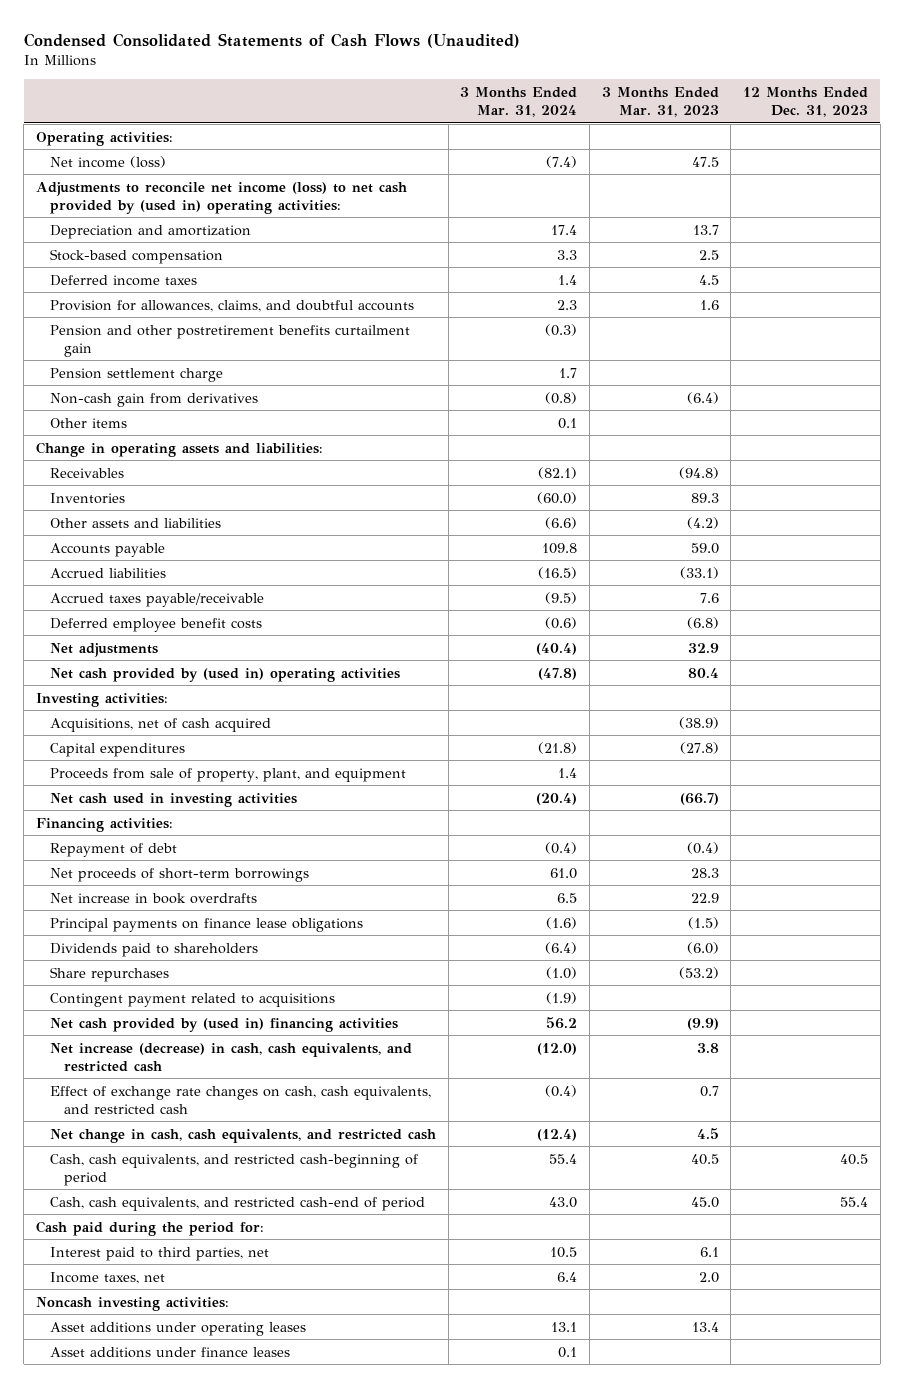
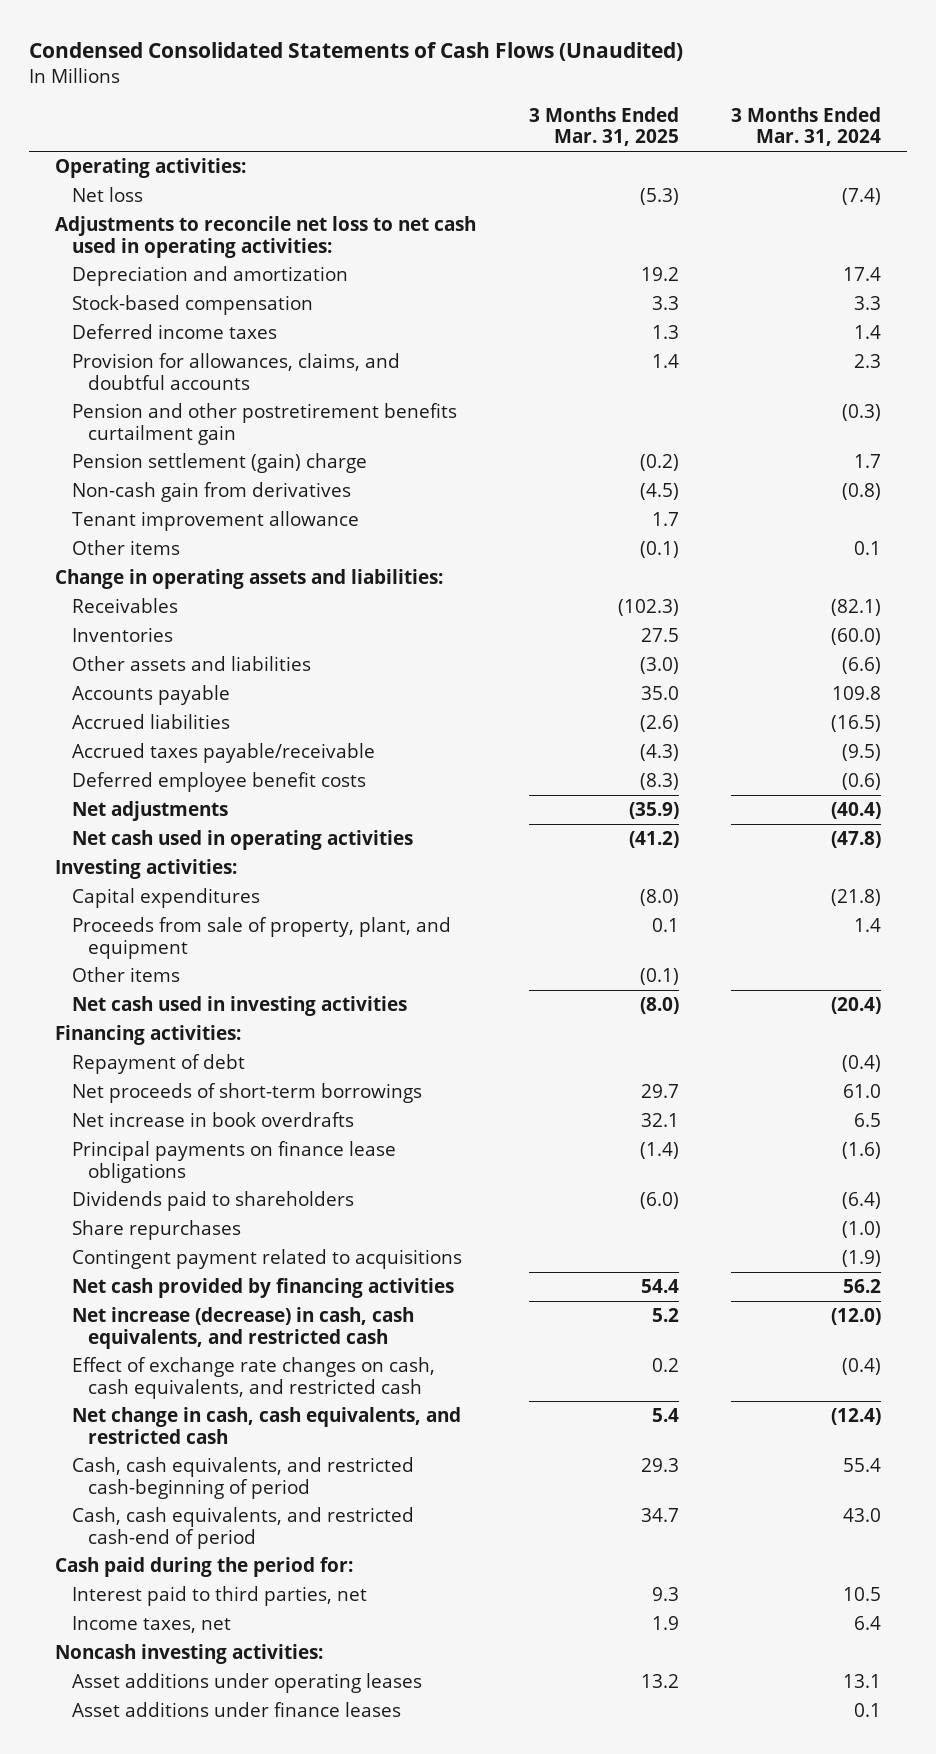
- | 3 Months Ended Mar. 31, 2024 | 3 Months Ended Mar. 31, 2023 | 12 Months Ended Dec. 31, 2023
+ | 3 Months Ended Mar. 31, 2025 | 3 Months Ended Mar. 31, 2024
- Net income (loss) | (7.4) | 47.5 |
- Adjustments to reconcile net income (loss) to net cash provided by (used in) operating activities:
+ Net loss | (5.3) | (7.4)
+ Adjustments to reconcile net loss to net cash used in operating activities:
- Pension settlement charge | 1.7 | |
+ Pension settlement (gain) charge | (0.2) | 1.7
+ Tenant improvement allowance | 1.7 |
- Net cash provided by (used in) operating activities | (47.8) | 80.4 |
+ Net cash used in operating activities | (41.2) | (47.8)
- Acquisitions, net of cash acquired | | (38.9) |
+ Other items | (0.1) |
- Net cash provided by (used in) financing activities | 56.2 | (9.9) |
+ Net cash provided by financing activities | 54.4 | 56.2

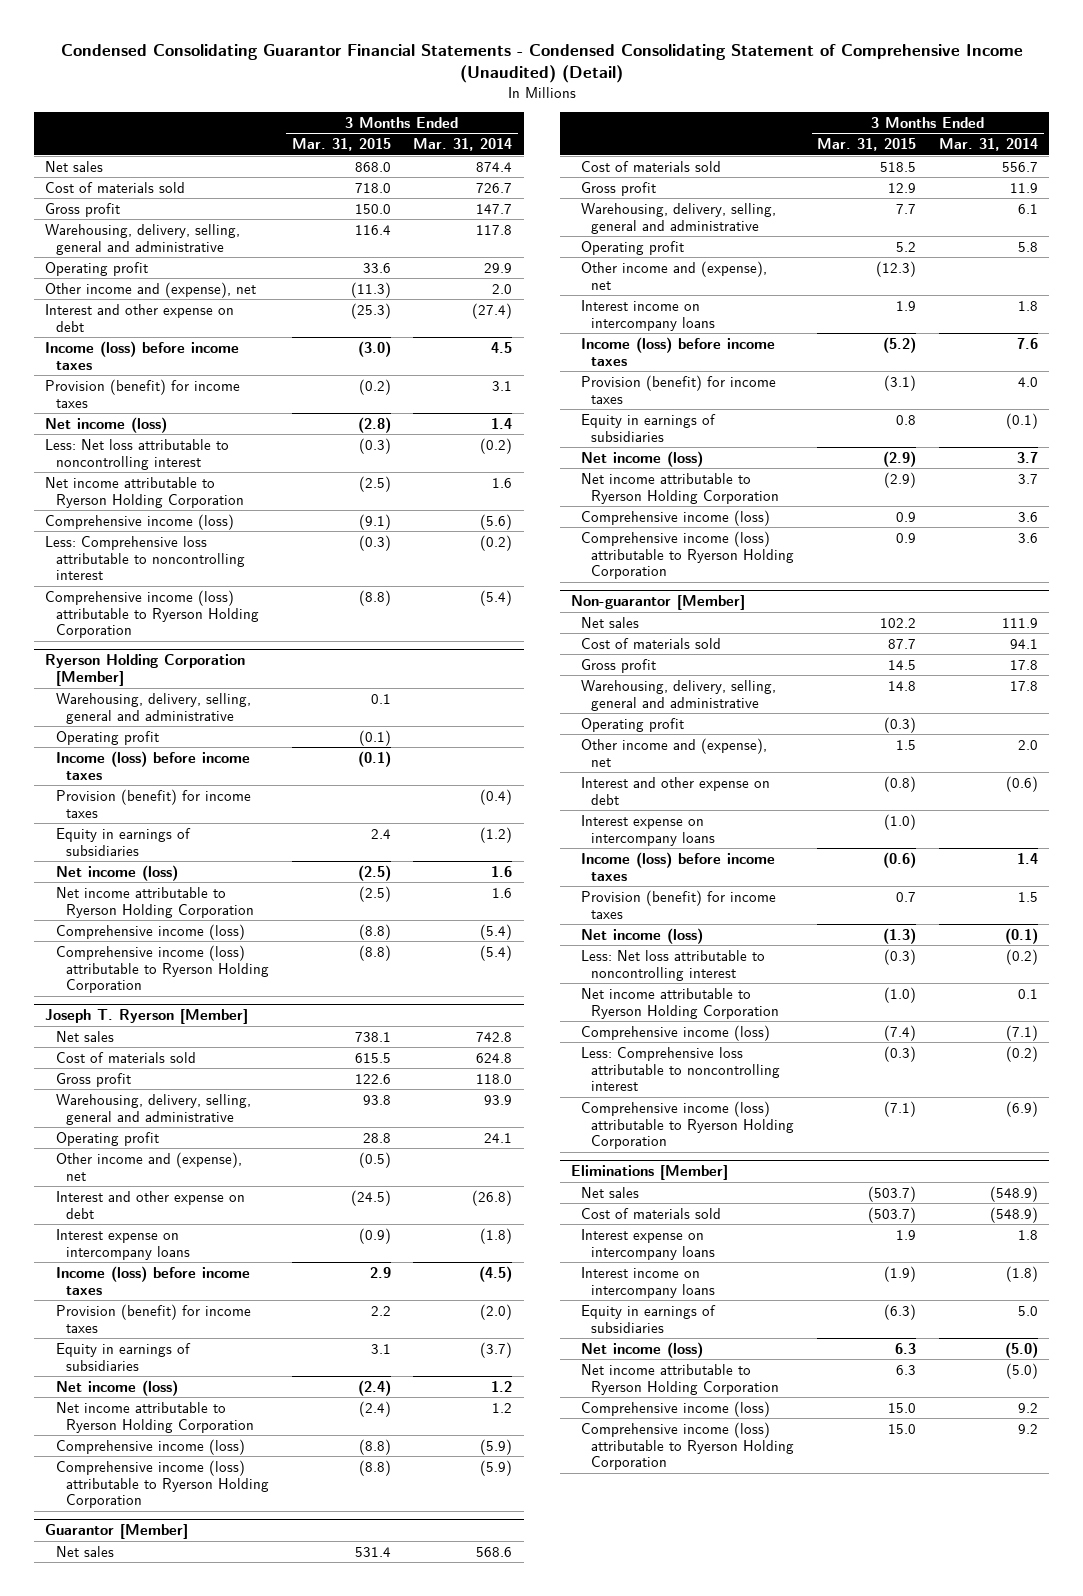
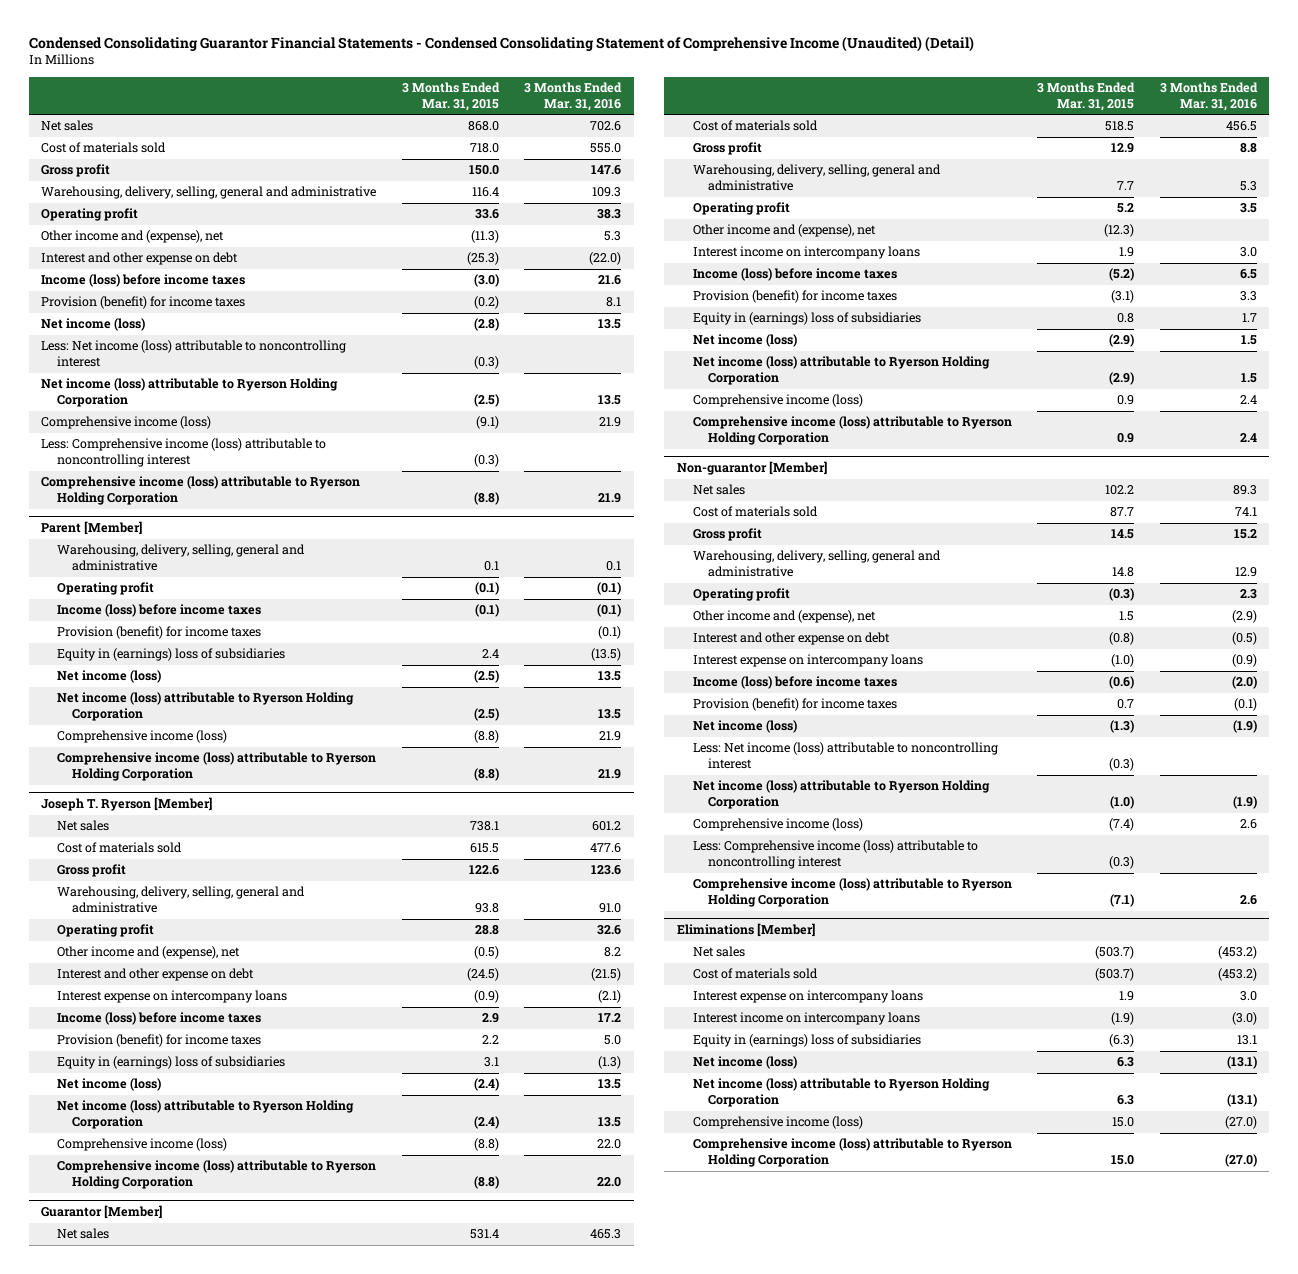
- | 3 Months Ended Mar. 31, 2015 | 3 Months Ended Mar. 31, 2014
+ | 3 Months Ended Mar. 31, 2015 | 3 Months Ended Mar. 31, 2016
- Less: Net loss attributable to noncontrolling interest | (0.3) | (0.2)
- Net income attributable to Ryerson Holding Corporation | (2.5) | 1.6
+ Less: Net income (loss) attributable to noncontrolling interest | (0.3) |
+ Net income (loss) attributable to Ryerson Holding Corporation | (2.5) | 13.5
- Less: Comprehensive loss attributable to noncontrolling interest | (0.3) | (0.2)
+ Less: Comprehensive income (loss) attributable to noncontrolling interest | (0.3) |
- Ryerson Holding Corporation [Member]
+ Parent [Member]
- Equity in earnings of subsidiaries | 2.4 | (1.2)
+ Equity in (earnings) loss of subsidiaries | 2.4 | (13.5)
- Net income attributable to Ryerson Holding Corporation | (2.5) | 1.6
+ Net income (loss) attributable to Ryerson Holding Corporation | (2.5) | 13.5
@ Joseph T. Ryerson [Member]
- Equity in earnings of subsidiaries | 3.1 | (3.7)
+ Equity in (earnings) loss of subsidiaries | 3.1 | (1.3)
- Net income attributable to Ryerson Holding Corporation | (2.4) | 1.2
+ Net income (loss) attributable to Ryerson Holding Corporation | (2.4) | 13.5
@ Guarantor [Member]
- Equity in earnings of subsidiaries | 0.8 | (0.1)
+ Equity in (earnings) loss of subsidiaries | 0.8 | 1.7
- Net income attributable to Ryerson Holding Corporation | (2.9) | 3.7
+ Net income (loss) attributable to Ryerson Holding Corporation | (2.9) | 1.5
@ Non-guarantor [Member]
- Less: Net loss attributable to noncontrolling interest | (0.3) | (0.2)
- Net income attributable to Ryerson Holding Corporation | (1.0) | 0.1
+ Less: Net income (loss) attributable to noncontrolling interest | (0.3) |
+ Net income (loss) attributable to Ryerson Holding Corporation | (1.0) | (1.9)
- Less: Comprehensive loss attributable to noncontrolling interest | (0.3) | (0.2)
+ Less: Comprehensive income (loss) attributable to noncontrolling interest | (0.3) |
@ Eliminations [Member]
- Equity in earnings of subsidiaries | (6.3) | 5.0
+ Equity in (earnings) loss of subsidiaries | (6.3) | 13.1
- Net income attributable to Ryerson Holding Corporation | 6.3 | (5.0)
+ Net income (loss) attributable to Ryerson Holding Corporation | 6.3 | (13.1)

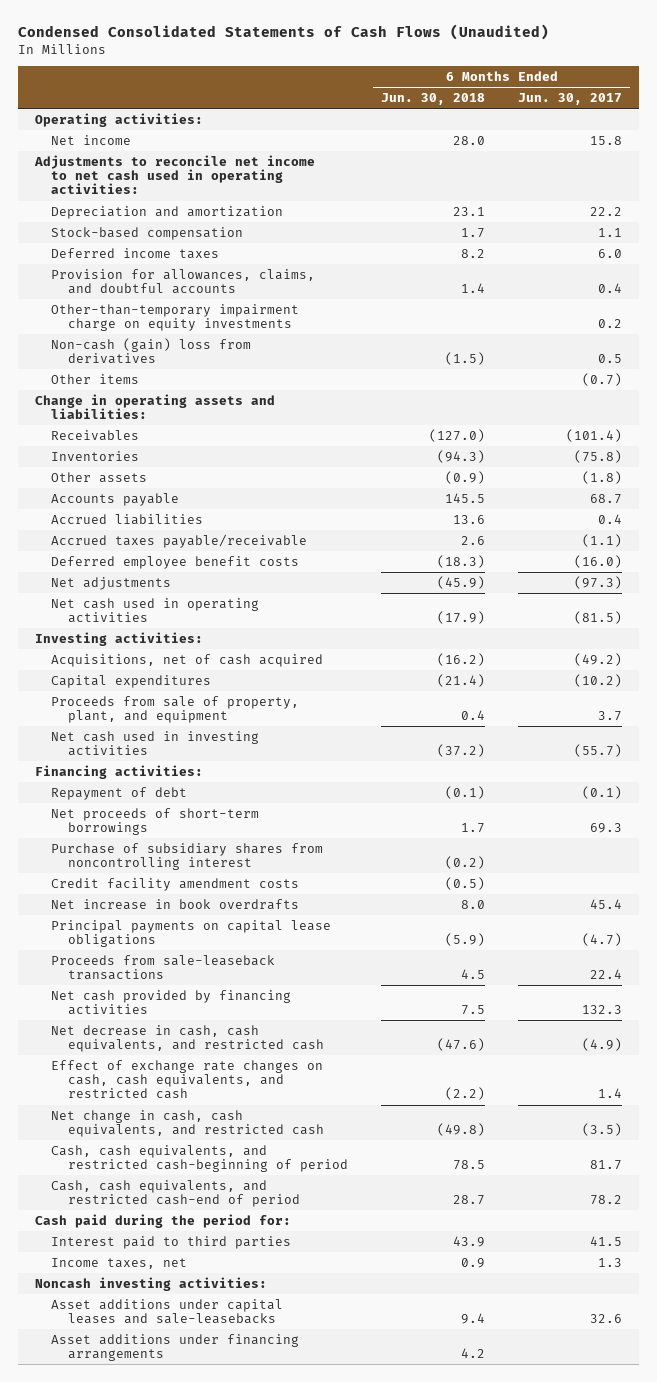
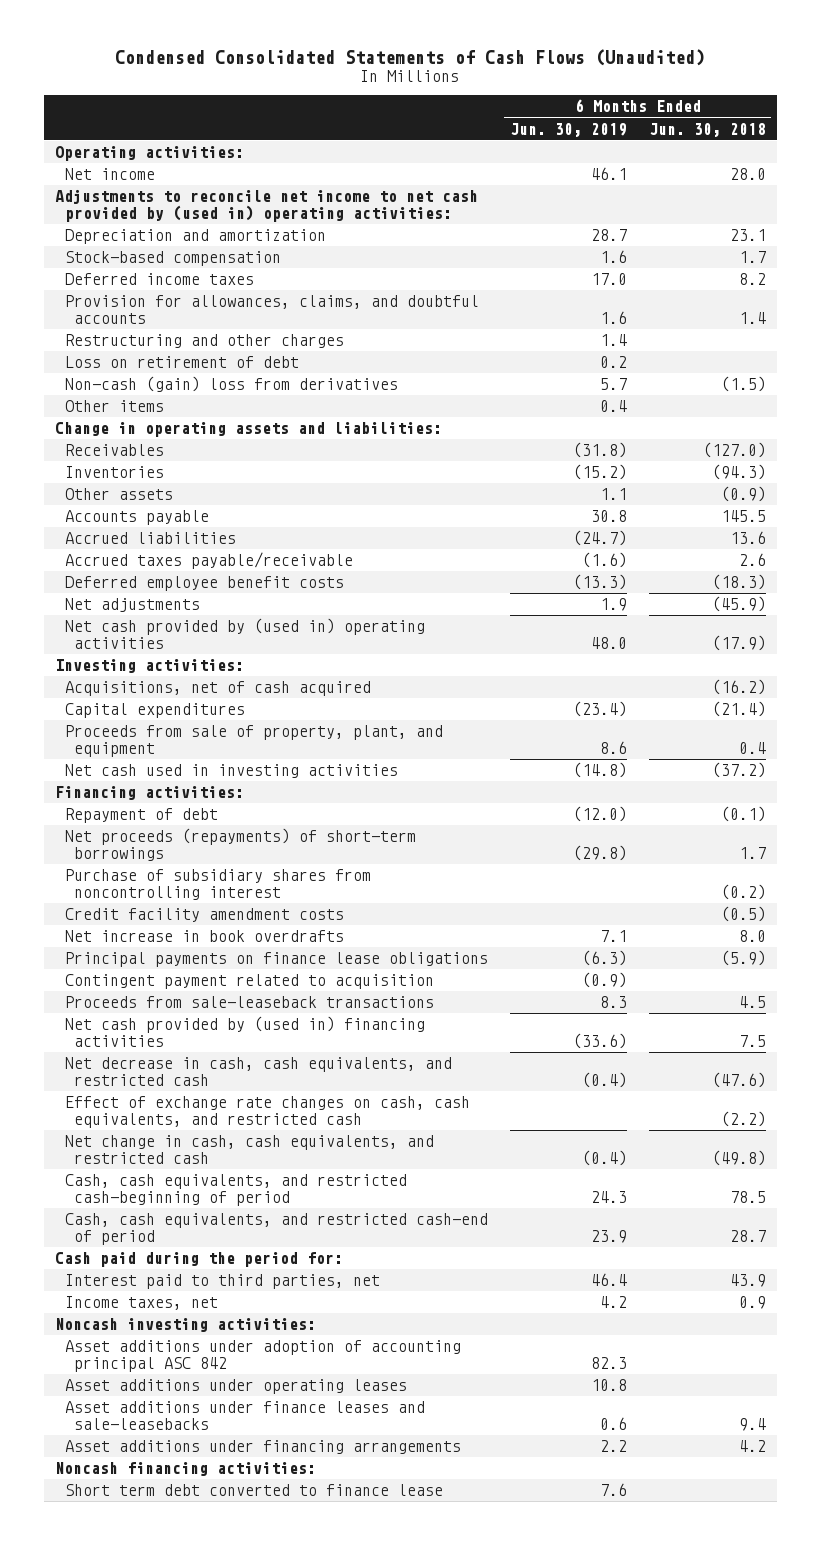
- | 6 Months Ended Jun. 30, 2018 | 6 Months Ended Jun. 30, 2017
+ | 6 Months Ended Jun. 30, 2019 | 6 Months Ended Jun. 30, 2018
- Adjustments to reconcile net income to net cash used in operating activities:
+ Adjustments to reconcile net income to net cash provided by (used in) operating activities:
- Other-than-temporary impairment charge on equity investments | | 0.2
+ Restructuring and other charges | 1.4 |
+ Loss on retirement of debt | 0.2 |
- Net cash used in operating activities | (17.9) | (81.5)
+ Net cash provided by (used in) operating activities | 48.0 | (17.9)
- Net proceeds of short-term borrowings | 1.7 | 69.3
+ Net proceeds (repayments) of short-term borrowings | (29.8) | 1.7
- Principal payments on capital lease obligations | (5.9) | (4.7)
+ Principal payments on finance lease obligations | (6.3) | (5.9)
+ Contingent payment related to acquisition | (0.9) |
- Net cash provided by financing activities | 7.5 | 132.3
+ Net cash provided by (used in) financing activities | (33.6) | 7.5
- Interest paid to third parties | 43.9 | 41.5
+ Interest paid to third parties, net | 46.4 | 43.9
- Asset additions under capital leases and sale-leasebacks | 9.4 | 32.6
+ Asset additions under adoption of accounting principal ASC 842 | 82.3 |
+ Asset additions under operating leases | 10.8 |
+ Asset additions under finance leases and sale-leasebacks | 0.6 | 9.4
+ Noncash financing activities:
+ Short term debt converted to finance lease | 7.6 |

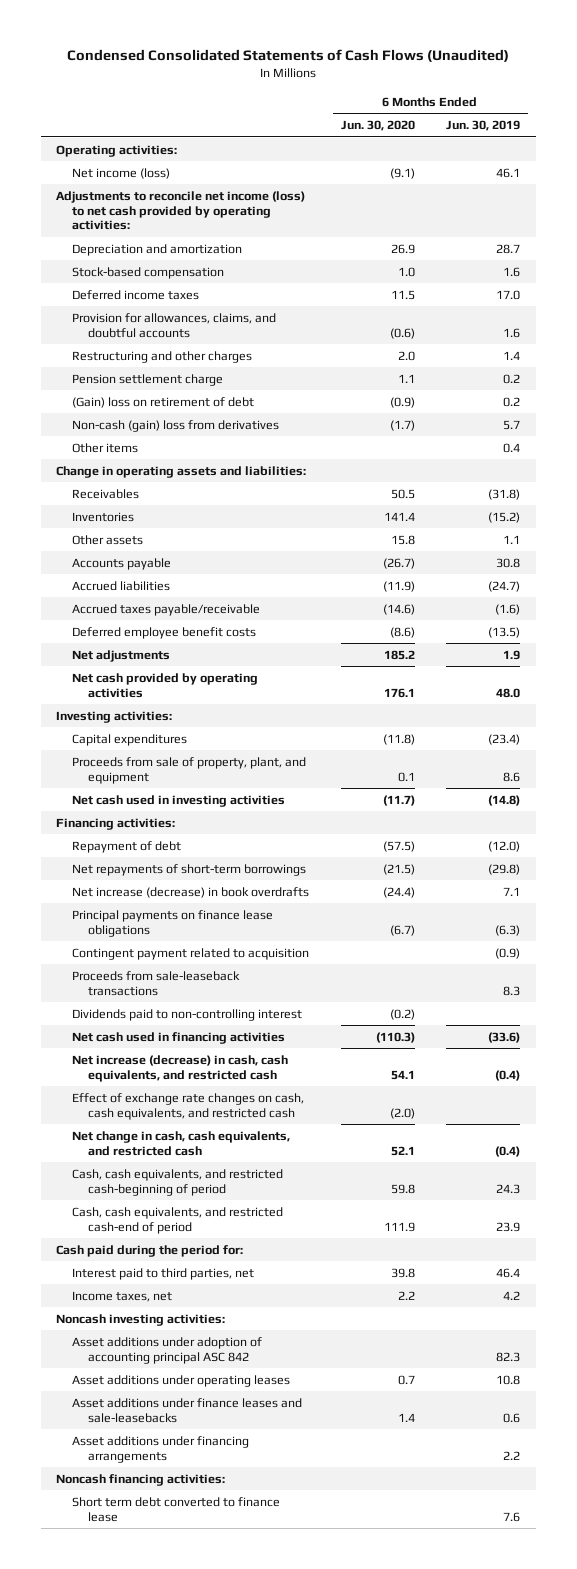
- | 6 Months Ended Jun. 30, 2019 | 6 Months Ended Jun. 30, 2018
+ | 6 Months Ended Jun. 30, 2020 | 6 Months Ended Jun. 30, 2019
- Net income | 46.1 | 28.0
- Adjustments to reconcile net income to net cash provided by (used in) operating activities:
+ Net income (loss) | (9.1) | 46.1
+ Adjustments to reconcile net income (loss) to net cash provided by operating activities:
- Loss on retirement of debt | 0.2 |
+ Pension settlement charge | 1.1 | 0.2
+ (Gain) loss on retirement of debt | (0.9) | 0.2
- Deferred employee benefit costs | (13.3) | (18.3)
+ Deferred employee benefit costs | (8.6) | (13.5)
- Net cash provided by (used in) operating activities | 48.0 | (17.9)
+ Net cash provided by operating activities | 176.1 | 48.0
- Acquisitions, net of cash acquired | | (16.2)
- Net proceeds (repayments) of short-term borrowings | (29.8) | 1.7
- Purchase of subsidiary shares from noncontrolling interest | | (0.2)
- Credit facility amendment costs | | (0.5)
- Net increase in book overdrafts | 7.1 | 8.0
+ Net repayments of short-term borrowings | (21.5) | (29.8)
+ Net increase (decrease) in book overdrafts | (24.4) | 7.1
- Net cash provided by (used in) financing activities | (33.6) | 7.5
- Net decrease in cash, cash equivalents, and restricted cash | (0.4) | (47.6)
+ Dividends paid to non-controlling interest | (0.2) |
+ Net cash used in financing activities | (110.3) | (33.6)
+ Net increase (decrease) in cash, cash equivalents, and restricted cash | 54.1 | (0.4)

